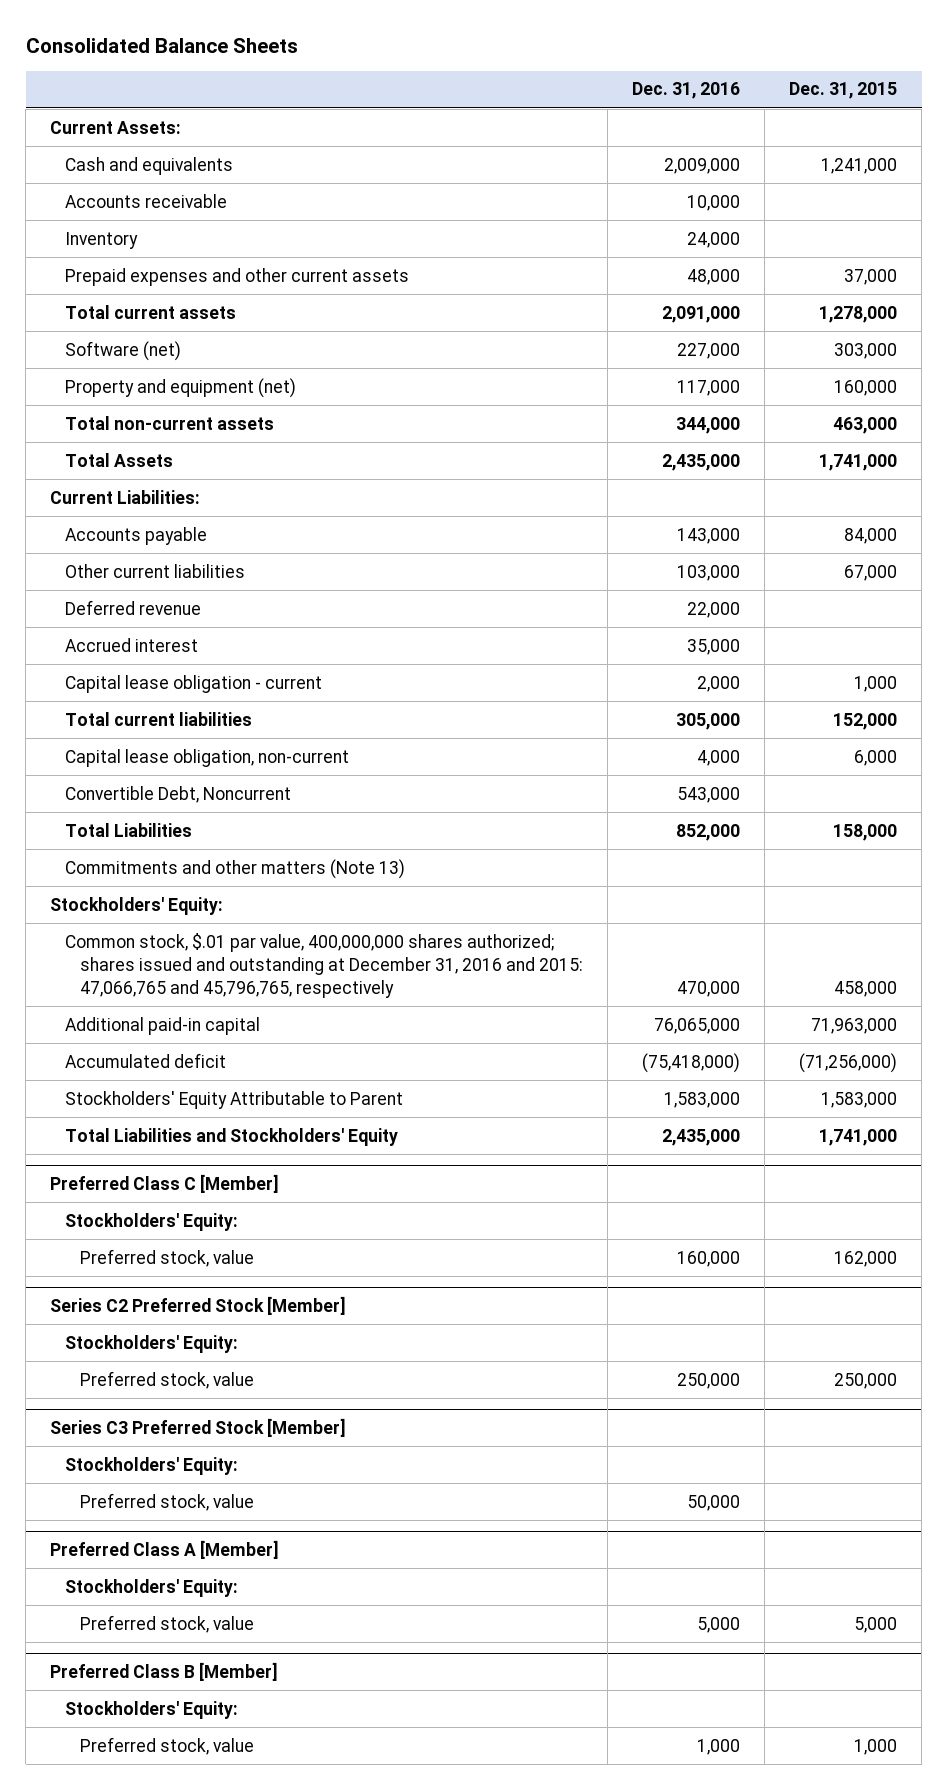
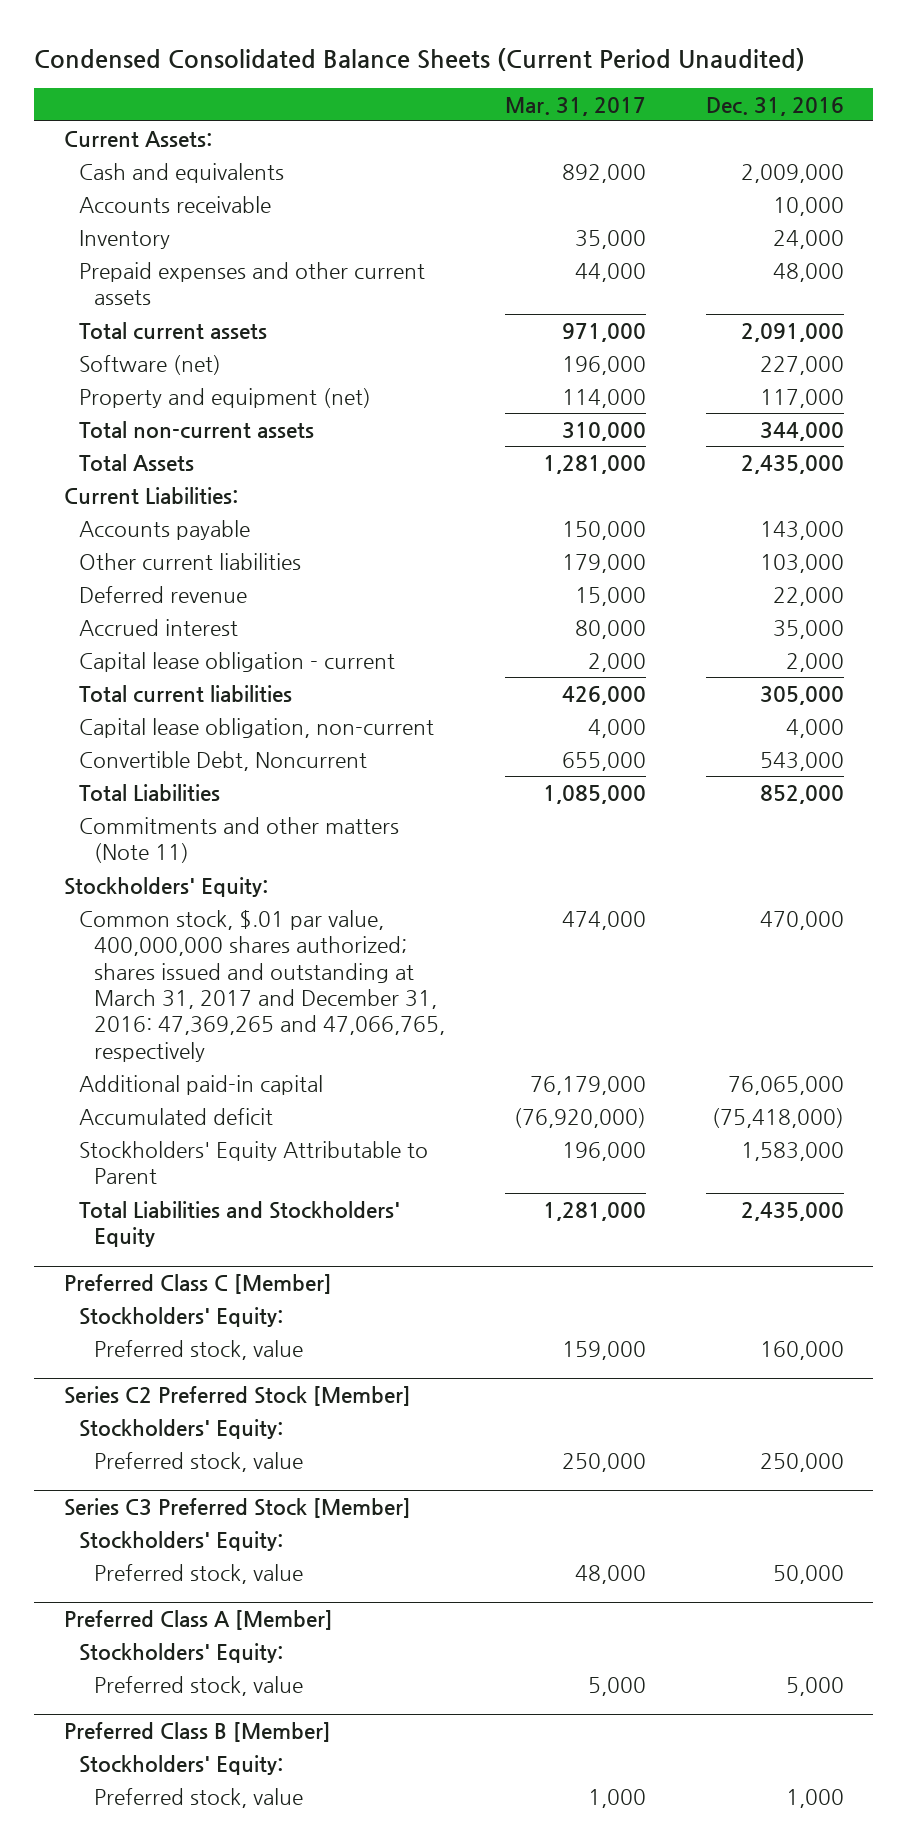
- Consolidated Balance Sheets
+ Condensed Consolidated Balance Sheets (Current Period Unaudited)
- | Dec. 31, 2016 | Dec. 31, 2015
+ | Mar. 31, 2017 | Dec. 31, 2016
- Commitments and other matters (Note 13)
+ Commitments and other matters (Note 11)
- Common stock, $.01 par value, 400,000,000 shares authorized; shares issued and outstanding at December 31, 2016 and 2015: 47,066,765 and 45,796,765, respectively | 470,000 | 458,000
+ Common stock, $.01 par value, 400,000,000 shares authorized; shares issued and outstanding at March 31, 2017 and December 31, 2016: 47,369,265 and 47,066,765, respectively | 474,000 | 470,000

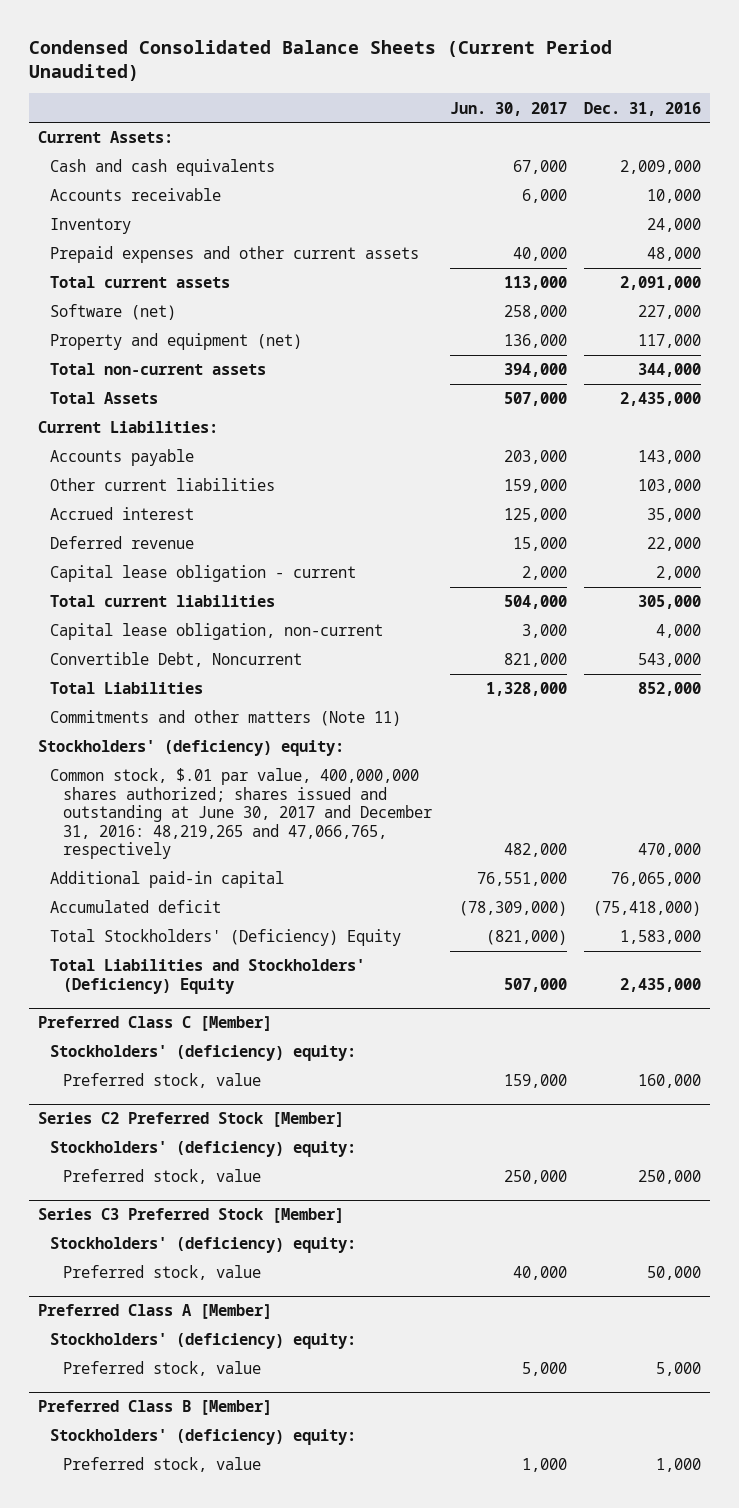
- | Mar. 31, 2017 | Dec. 31, 2016
+ | Jun. 30, 2017 | Dec. 31, 2016
- Cash and equivalents | 892,000 | 2,009,000
+ Cash and cash equivalents | 67,000 | 2,009,000
moved down: Deferred revenue | 15,000 | 22,000
- Stockholders' Equity:
- Common stock, $.01 par value, 400,000,000 shares authorized; shares issued and outstanding at March 31, 2017 and December 31, 2016: 47,369,265 and 47,066,765, respectively | 474,000 | 470,000
+ Stockholders' (deficiency) equity:
+ Common stock, $.01 par value, 400,000,000 shares authorized; shares issued and outstanding at June 30, 2017 and December 31, 2016: 48,219,265 and 47,066,765, respectively | 482,000 | 470,000
- Stockholders' Equity Attributable to Parent | 196,000 | 1,583,000
- Total Liabilities and Stockholders' Equity | 1,281,000 | 2,435,000
+ Total Stockholders' (Deficiency) Equity | (821,000) | 1,583,000
+ Total Liabilities and Stockholders' (Deficiency) Equity | 507,000 | 2,435,000
@ Preferred Class C [Member]
- Stockholders' Equity:
+ Stockholders' (deficiency) equity:
@ Series C2 Preferred Stock [Member]
- Stockholders' Equity:
+ Stockholders' (deficiency) equity:
@ Series C3 Preferred Stock [Member]
- Stockholders' Equity:
+ Stockholders' (deficiency) equity:
@ Preferred Class A [Member]
- Stockholders' Equity:
+ Stockholders' (deficiency) equity:
@ Preferred Class B [Member]
- Stockholders' Equity:
+ Stockholders' (deficiency) equity:

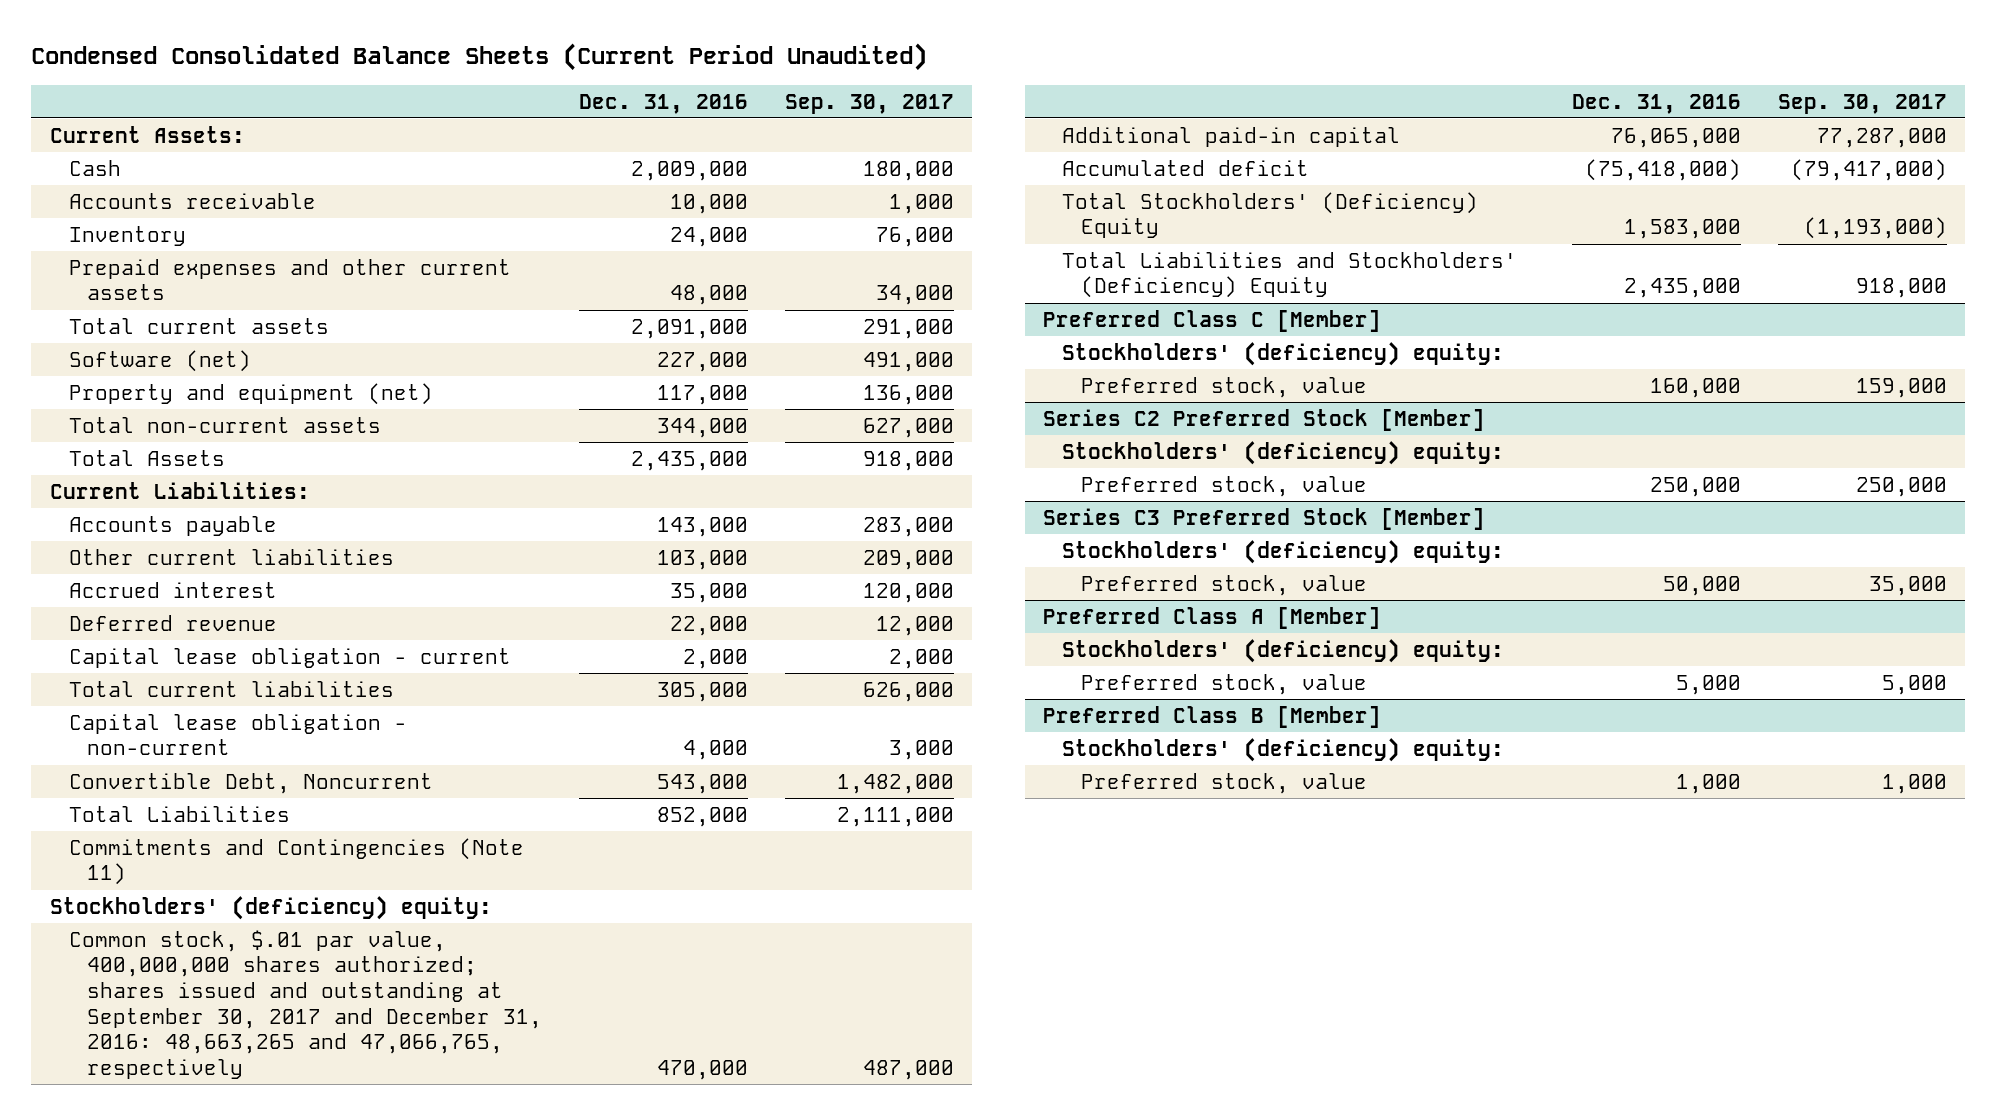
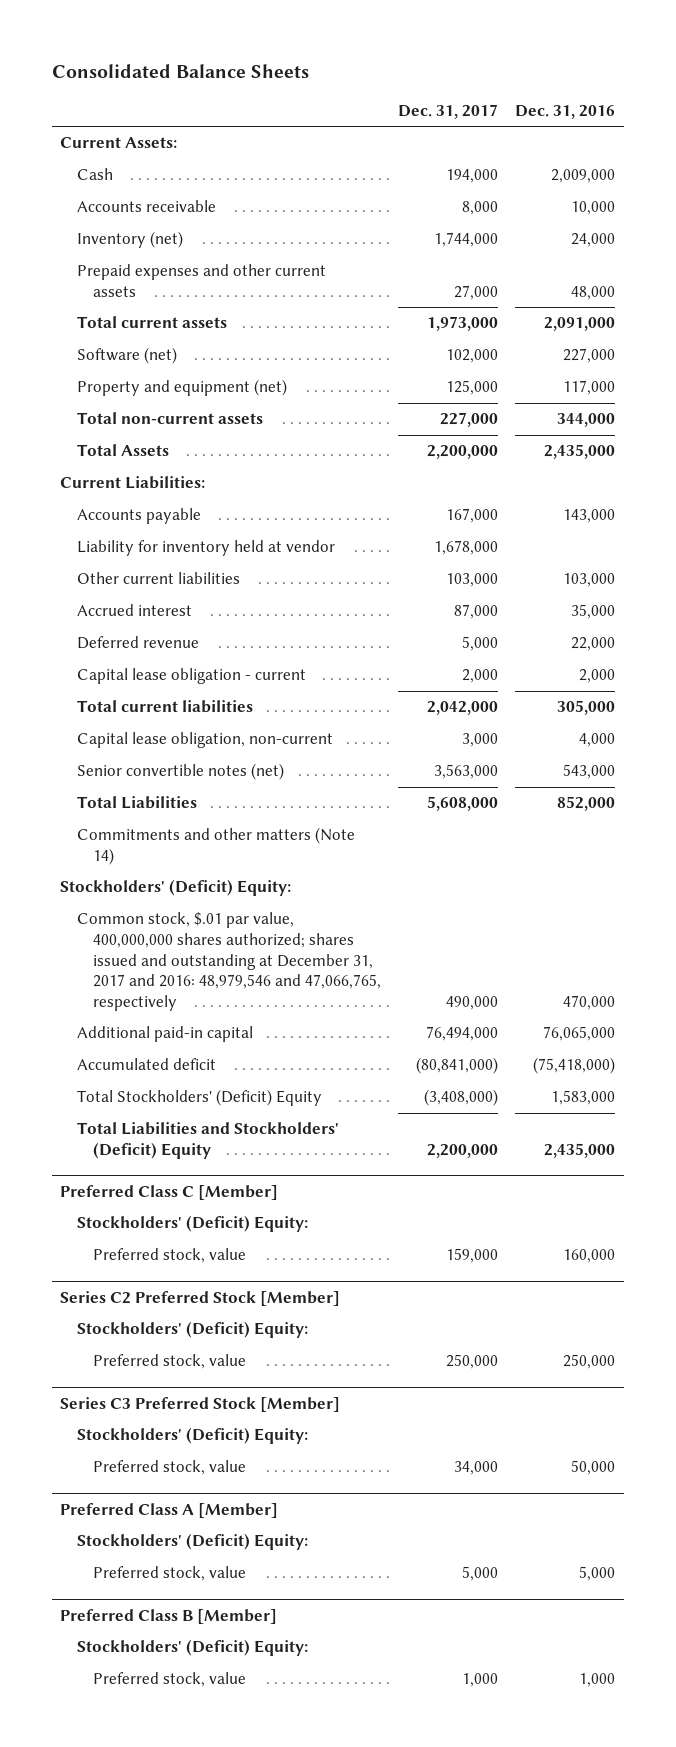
- Condensed Consolidated Balance Sheets (Current Period Unaudited)
+ Consolidated Balance Sheets
- | Dec. 31, 2016 | Sep. 30, 2017
+ | Dec. 31, 2017 | Dec. 31, 2016
- Inventory | 24,000 | 76,000
+ Inventory (net) | 1,744,000 | 24,000
+ Liability for inventory held at vendor | 1,678,000 |
- Capital lease obligation - non-current | 4,000 | 3,000
- Convertible Debt, Noncurrent | 543,000 | 1,482,000
+ Capital lease obligation, non-current | 3,000 | 4,000
+ Senior convertible notes (net) | 3,563,000 | 543,000
- Commitments and Contingencies (Note 11)
- Stockholders' (deficiency) equity:
- Common stock, $.01 par value, 400,000,000 shares authorized; shares issued and outstanding at September 30, 2017 and December 31, 2016: 48,663,265 and 47,066,765, respectively | 470,000 | 487,000
+ Commitments and other matters (Note 14)
+ Stockholders' (Deficit) Equity:
+ Common stock, $.01 par value, 400,000,000 shares authorized; shares issued and outstanding at December 31, 2017 and 2016: 48,979,546 and 47,066,765, respectively | 490,000 | 470,000
- Total Stockholders' (Deficiency) Equity | 1,583,000 | (1,193,000)
- Total Liabilities and Stockholders' (Deficiency) Equity | 2,435,000 | 918,000
+ Total Stockholders' (Deficit) Equity | (3,408,000) | 1,583,000
+ Total Liabilities and Stockholders' (Deficit) Equity | 2,200,000 | 2,435,000
@ Preferred Class C [Member]
- Stockholders' (deficiency) equity:
+ Stockholders' (Deficit) Equity:
@ Series C2 Preferred Stock [Member]
- Stockholders' (deficiency) equity:
+ Stockholders' (Deficit) Equity:
@ Series C3 Preferred Stock [Member]
- Stockholders' (deficiency) equity:
+ Stockholders' (Deficit) Equity:
@ Preferred Class A [Member]
- Stockholders' (deficiency) equity:
+ Stockholders' (Deficit) Equity:
@ Preferred Class B [Member]
- Stockholders' (deficiency) equity:
+ Stockholders' (Deficit) Equity:

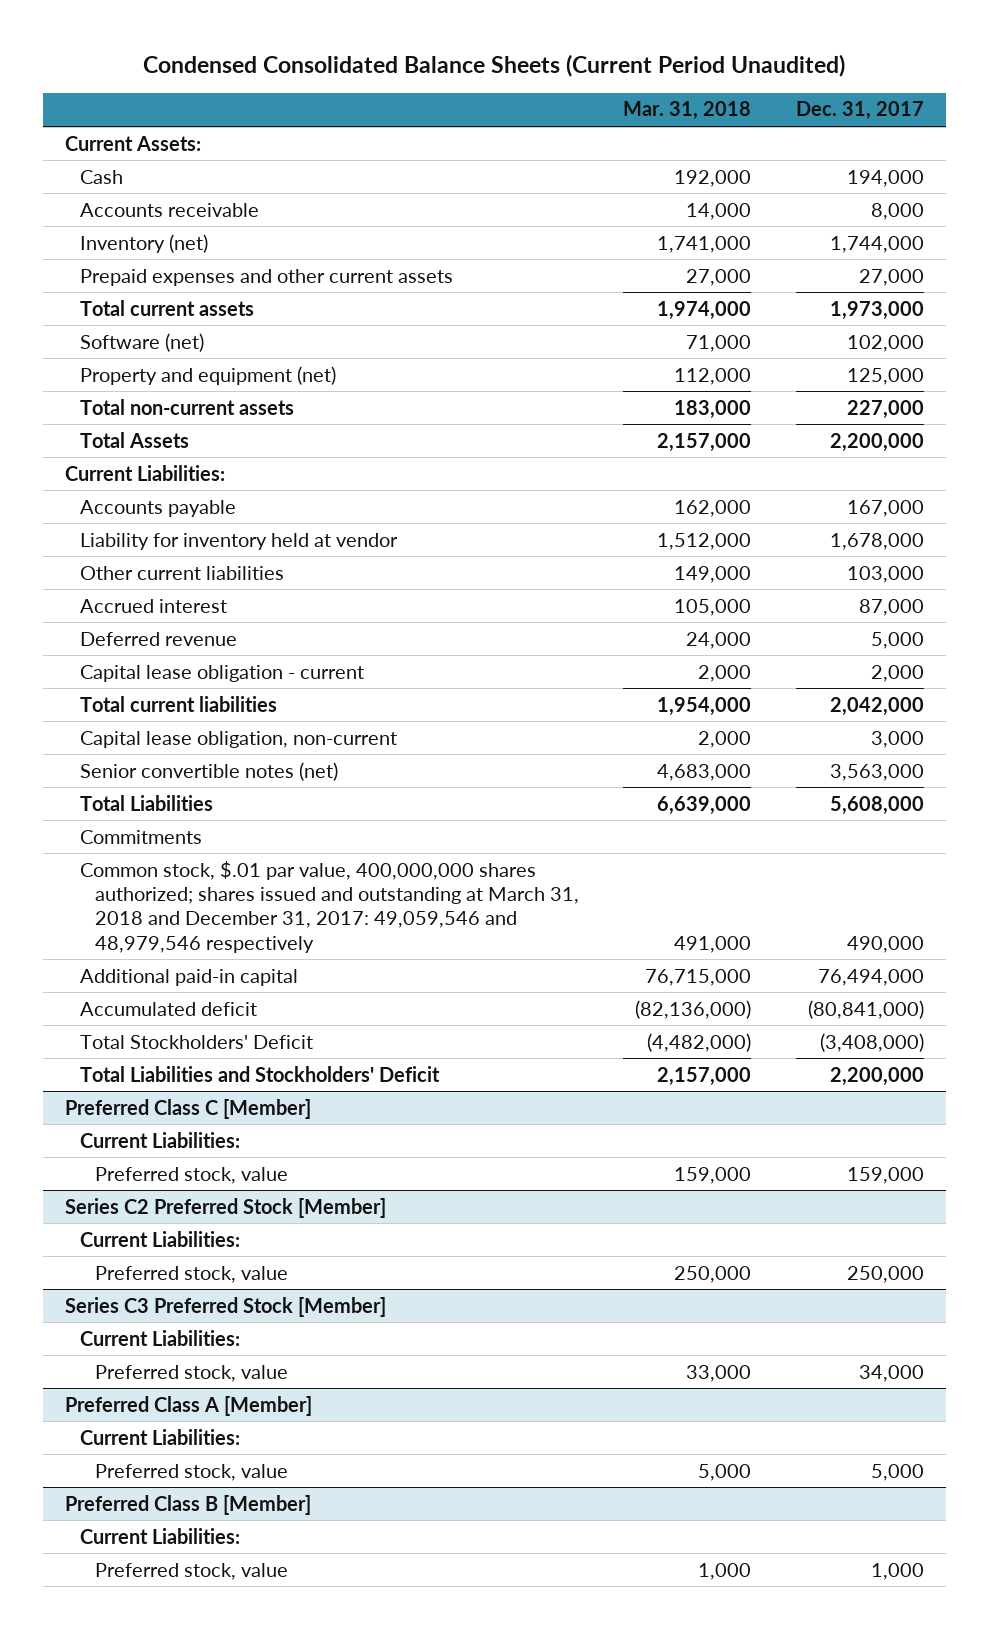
- Consolidated Balance Sheets
+ Condensed Consolidated Balance Sheets (Current Period Unaudited)
- | Dec. 31, 2017 | Dec. 31, 2016
+ | Mar. 31, 2018 | Dec. 31, 2017
- Commitments and other matters (Note 14)
- Stockholders' (Deficit) Equity:
- Common stock, $.01 par value, 400,000,000 shares authorized; shares issued and outstanding at December 31, 2017 and 2016: 48,979,546 and 47,066,765, respectively | 490,000 | 470,000
+ Commitments
+ Common stock, $.01 par value, 400,000,000 shares authorized; shares issued and outstanding at March 31, 2018 and December 31, 2017: 49,059,546 and 48,979,546 respectively | 491,000 | 490,000
- Total Stockholders' (Deficit) Equity | (3,408,000) | 1,583,000
- Total Liabilities and Stockholders' (Deficit) Equity | 2,200,000 | 2,435,000
+ Total Stockholders' Deficit | (4,482,000) | (3,408,000)
+ Total Liabilities and Stockholders' Deficit | 2,157,000 | 2,200,000
@ Preferred Class C [Member]
- Stockholders' (Deficit) Equity:
+ Current Liabilities:
@ Series C2 Preferred Stock [Member]
- Stockholders' (Deficit) Equity:
+ Current Liabilities:
@ Series C3 Preferred Stock [Member]
- Stockholders' (Deficit) Equity:
+ Current Liabilities:
@ Preferred Class A [Member]
- Stockholders' (Deficit) Equity:
+ Current Liabilities:
@ Preferred Class B [Member]
- Stockholders' (Deficit) Equity:
+ Current Liabilities:

